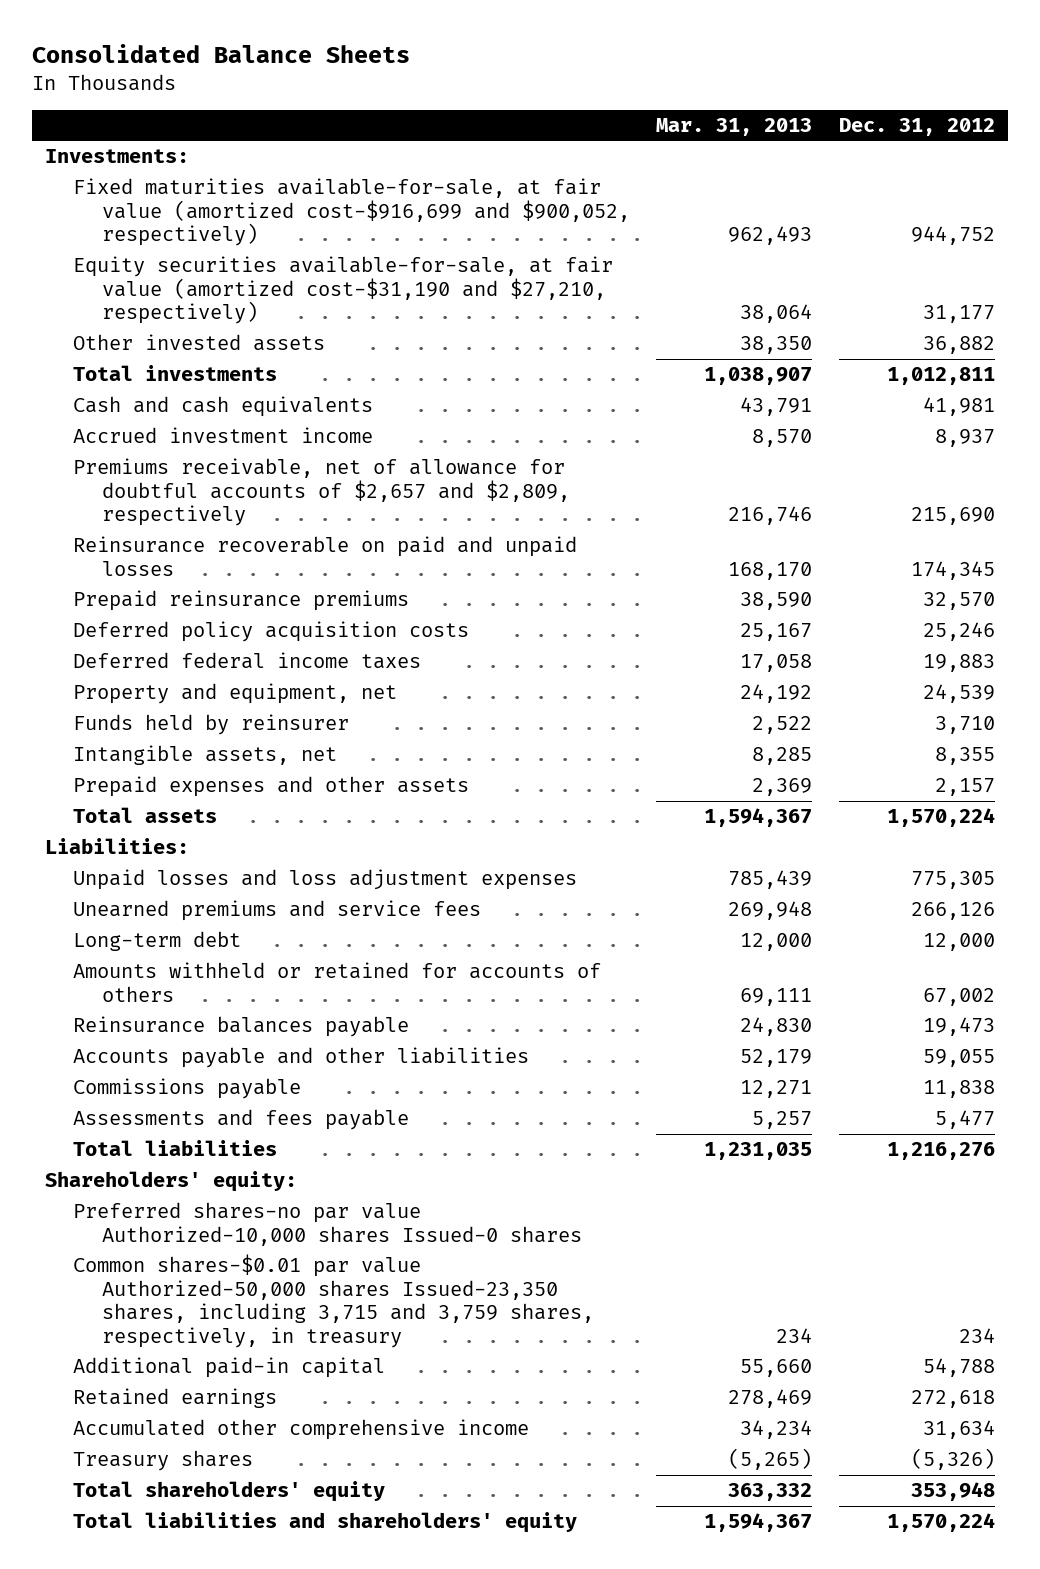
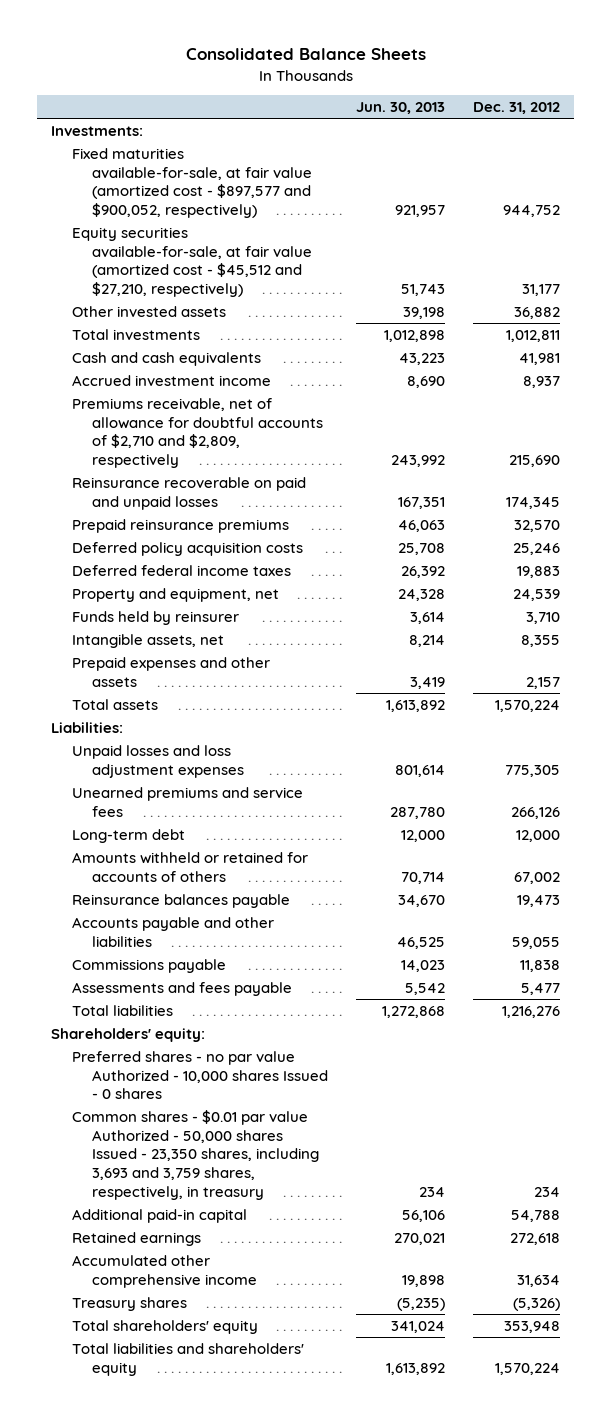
- | Mar. 31, 2013 | Dec. 31, 2012
+ | Jun. 30, 2013 | Dec. 31, 2012
- Fixed maturities available-for-sale, at fair value (amortized cost-$916,699 and $900,052, respectively) | 962,493 | 944,752
- Equity securities available-for-sale, at fair value (amortized cost-$31,190 and $27,210, respectively) | 38,064 | 31,177
+ Fixed maturities available-for-sale, at fair value (amortized cost - $897,577 and $900,052, respectively) | 921,957 | 944,752
+ Equity securities available-for-sale, at fair value (amortized cost - $45,512 and $27,210, respectively) | 51,743 | 31,177
- Premiums receivable, net of allowance for doubtful accounts of $2,657 and $2,809, respectively | 216,746 | 215,690
+ Premiums receivable, net of allowance for doubtful accounts of $2,710 and $2,809, respectively | 243,992 | 215,690
- Preferred shares-no par value Authorized-10,000 shares Issued-0 shares
- Common shares-$0.01 par value Authorized-50,000 shares Issued-23,350 shares, including 3,715 and 3,759 shares, respectively, in treasury | 234 | 234
+ Preferred shares - no par value Authorized - 10,000 shares Issued - 0 shares
+ Common shares - $0.01 par value Authorized - 50,000 shares Issued - 23,350 shares, including 3,693 and 3,759 shares, respectively, in treasury | 234 | 234

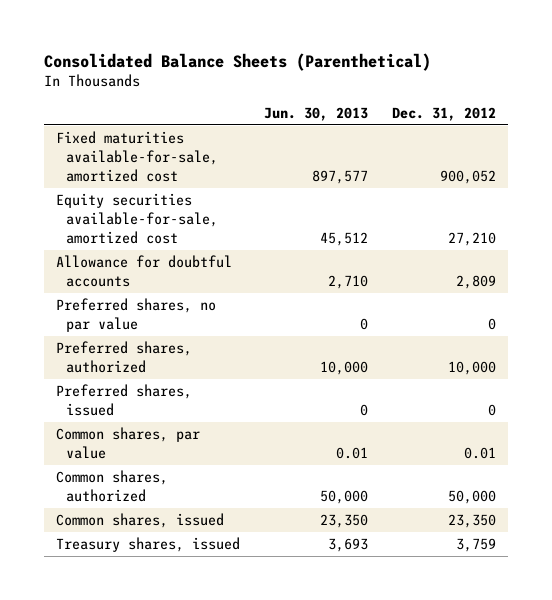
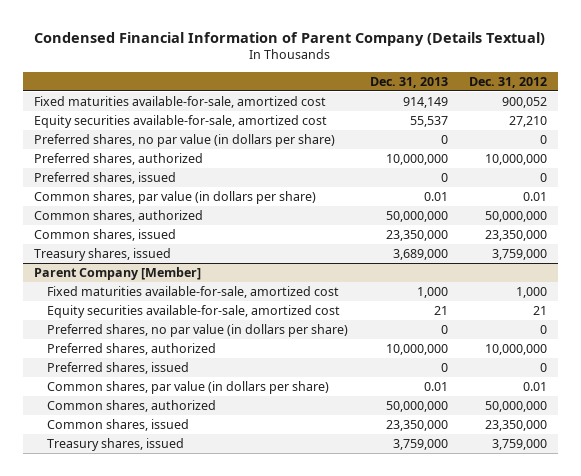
- Consolidated Balance Sheets (Parenthetical)
+ Condensed Financial Information of Parent Company (Details Textual)
- | Jun. 30, 2013 | Dec. 31, 2012
+ | Dec. 31, 2013 | Dec. 31, 2012
- Allowance for doubtful accounts | 2,710 | 2,809
- Preferred shares, no par value | 0 | 0
- Preferred shares, authorized | 10,000 | 10,000
+ Preferred shares, no par value (in dollars per share) | 0 | 0
+ Preferred shares, authorized | 10,000,000 | 10,000,000
- Common shares, par value | 0.01 | 0.01
- Common shares, authorized | 50,000 | 50,000
- Common shares, issued | 23,350 | 23,350
- Treasury shares, issued | 3,693 | 3,759
+ Common shares, par value (in dollars per share) | 0.01 | 0.01
+ Common shares, authorized | 50,000,000 | 50,000,000
+ Common shares, issued | 23,350,000 | 23,350,000
+ Treasury shares, issued | 3,689,000 | 3,759,000
+ Parent Company [Member]
+ Fixed maturities available-for-sale, amortized cost | 1,000 | 1,000
+ Equity securities available-for-sale, amortized cost | 21 | 21
+ Preferred shares, no par value (in dollars per share) | 0 | 0
+ Preferred shares, authorized | 10,000,000 | 10,000,000
+ Preferred shares, issued | 0 | 0
+ Common shares, par value (in dollars per share) | 0.01 | 0.01
+ Common shares, authorized | 50,000,000 | 50,000,000
+ Common shares, issued | 23,350,000 | 23,350,000
+ Treasury shares, issued | 3,759,000 | 3,759,000

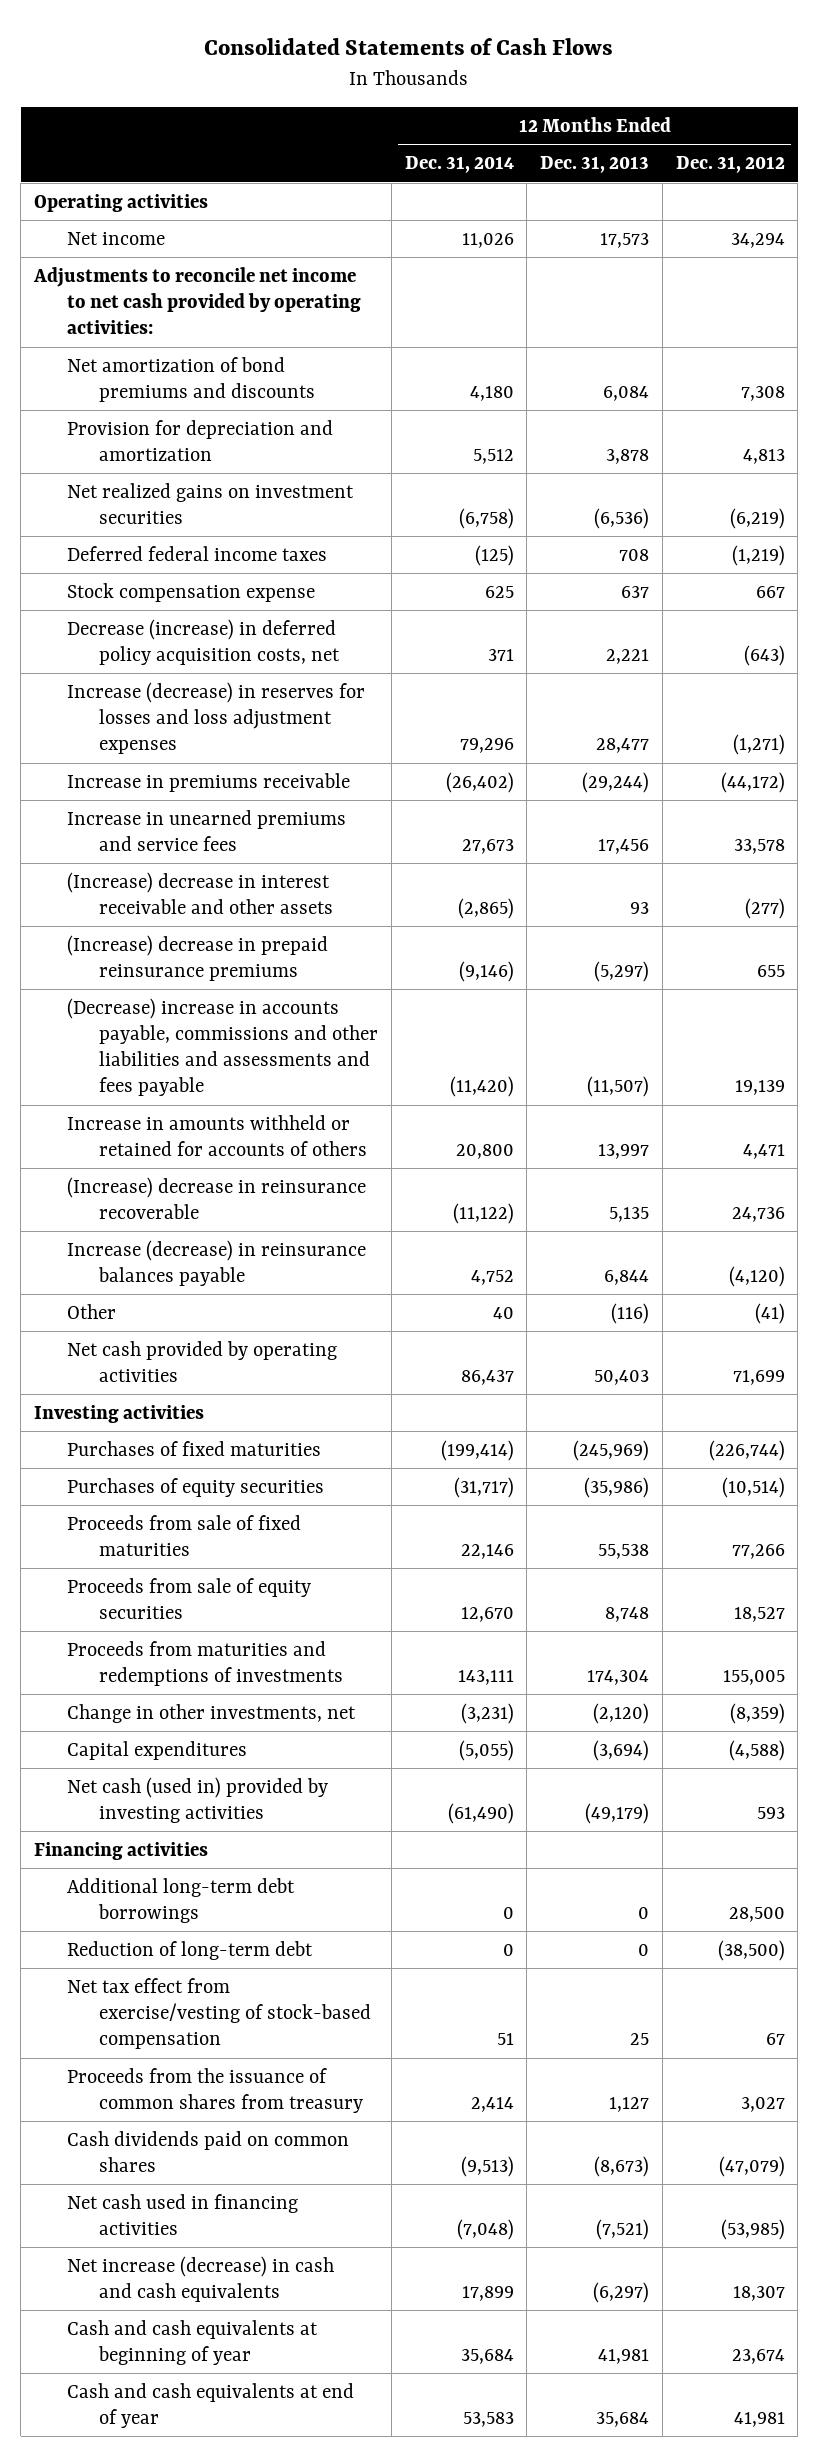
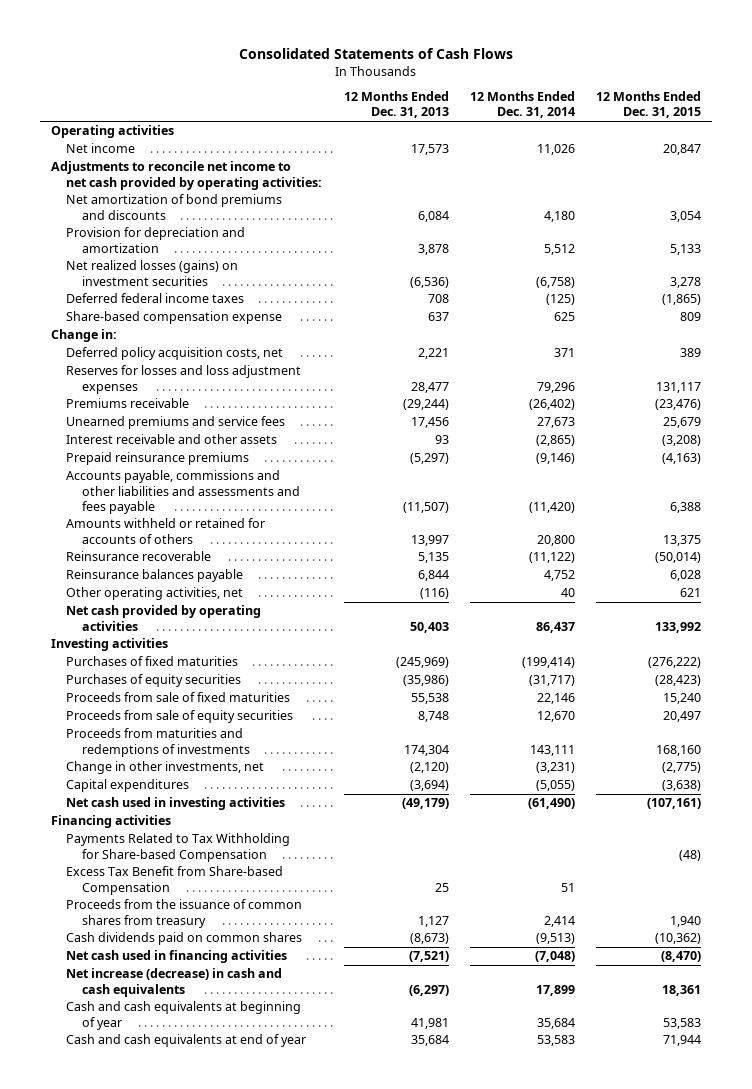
- | 12 Months Ended Dec. 31, 2014 | 12 Months Ended Dec. 31, 2013 | 12 Months Ended Dec. 31, 2012
+ | 12 Months Ended Dec. 31, 2013 | 12 Months Ended Dec. 31, 2014 | 12 Months Ended Dec. 31, 2015
- Net realized gains on investment securities | (6,758) | (6,536) | (6,219)
+ Net realized losses (gains) on investment securities | (6,536) | (6,758) | 3,278
- Stock compensation expense | 625 | 637 | 667
- Decrease (increase) in deferred policy acquisition costs, net | 371 | 2,221 | (643)
- Increase (decrease) in reserves for losses and loss adjustment expenses | 79,296 | 28,477 | (1,271)
- Increase in premiums receivable | (26,402) | (29,244) | (44,172)
- Increase in unearned premiums and service fees | 27,673 | 17,456 | 33,578
- (Increase) decrease in interest receivable and other assets | (2,865) | 93 | (277)
- (Increase) decrease in prepaid reinsurance premiums | (9,146) | (5,297) | 655
- (Decrease) increase in accounts payable, commissions and other liabilities and assessments and fees payable | (11,420) | (11,507) | 19,139
- Increase in amounts withheld or retained for accounts of others | 20,800 | 13,997 | 4,471
- (Increase) decrease in reinsurance recoverable | (11,122) | 5,135 | 24,736
- Increase (decrease) in reinsurance balances payable | 4,752 | 6,844 | (4,120)
- Other | 40 | (116) | (41)
+ Share-based compensation expense | 637 | 625 | 809
+ Change in:
+ Deferred policy acquisition costs, net | 2,221 | 371 | 389
+ Reserves for losses and loss adjustment expenses | 28,477 | 79,296 | 131,117
+ Premiums receivable | (29,244) | (26,402) | (23,476)
+ Unearned premiums and service fees | 17,456 | 27,673 | 25,679
+ Interest receivable and other assets | 93 | (2,865) | (3,208)
+ Prepaid reinsurance premiums | (5,297) | (9,146) | (4,163)
+ Accounts payable, commissions and other liabilities and assessments and fees payable | (11,507) | (11,420) | 6,388
+ Amounts withheld or retained for accounts of others | 13,997 | 20,800 | 13,375
+ Reinsurance recoverable | 5,135 | (11,122) | (50,014)
+ Reinsurance balances payable | 6,844 | 4,752 | 6,028
+ Other operating activities, net | (116) | 40 | 621
- Net cash (used in) provided by investing activities | (61,490) | (49,179) | 593
+ Net cash used in investing activities | (49,179) | (61,490) | (107,161)
- Additional long-term debt borrowings | 0 | 0 | 28,500
- Reduction of long-term debt | 0 | 0 | (38,500)
- Net tax effect from exercise/vesting of stock-based compensation | 51 | 25 | 67
+ Payments Related to Tax Withholding for Share-based Compensation | | | (48)
+ Excess Tax Benefit from Share-based Compensation | 25 | 51 |

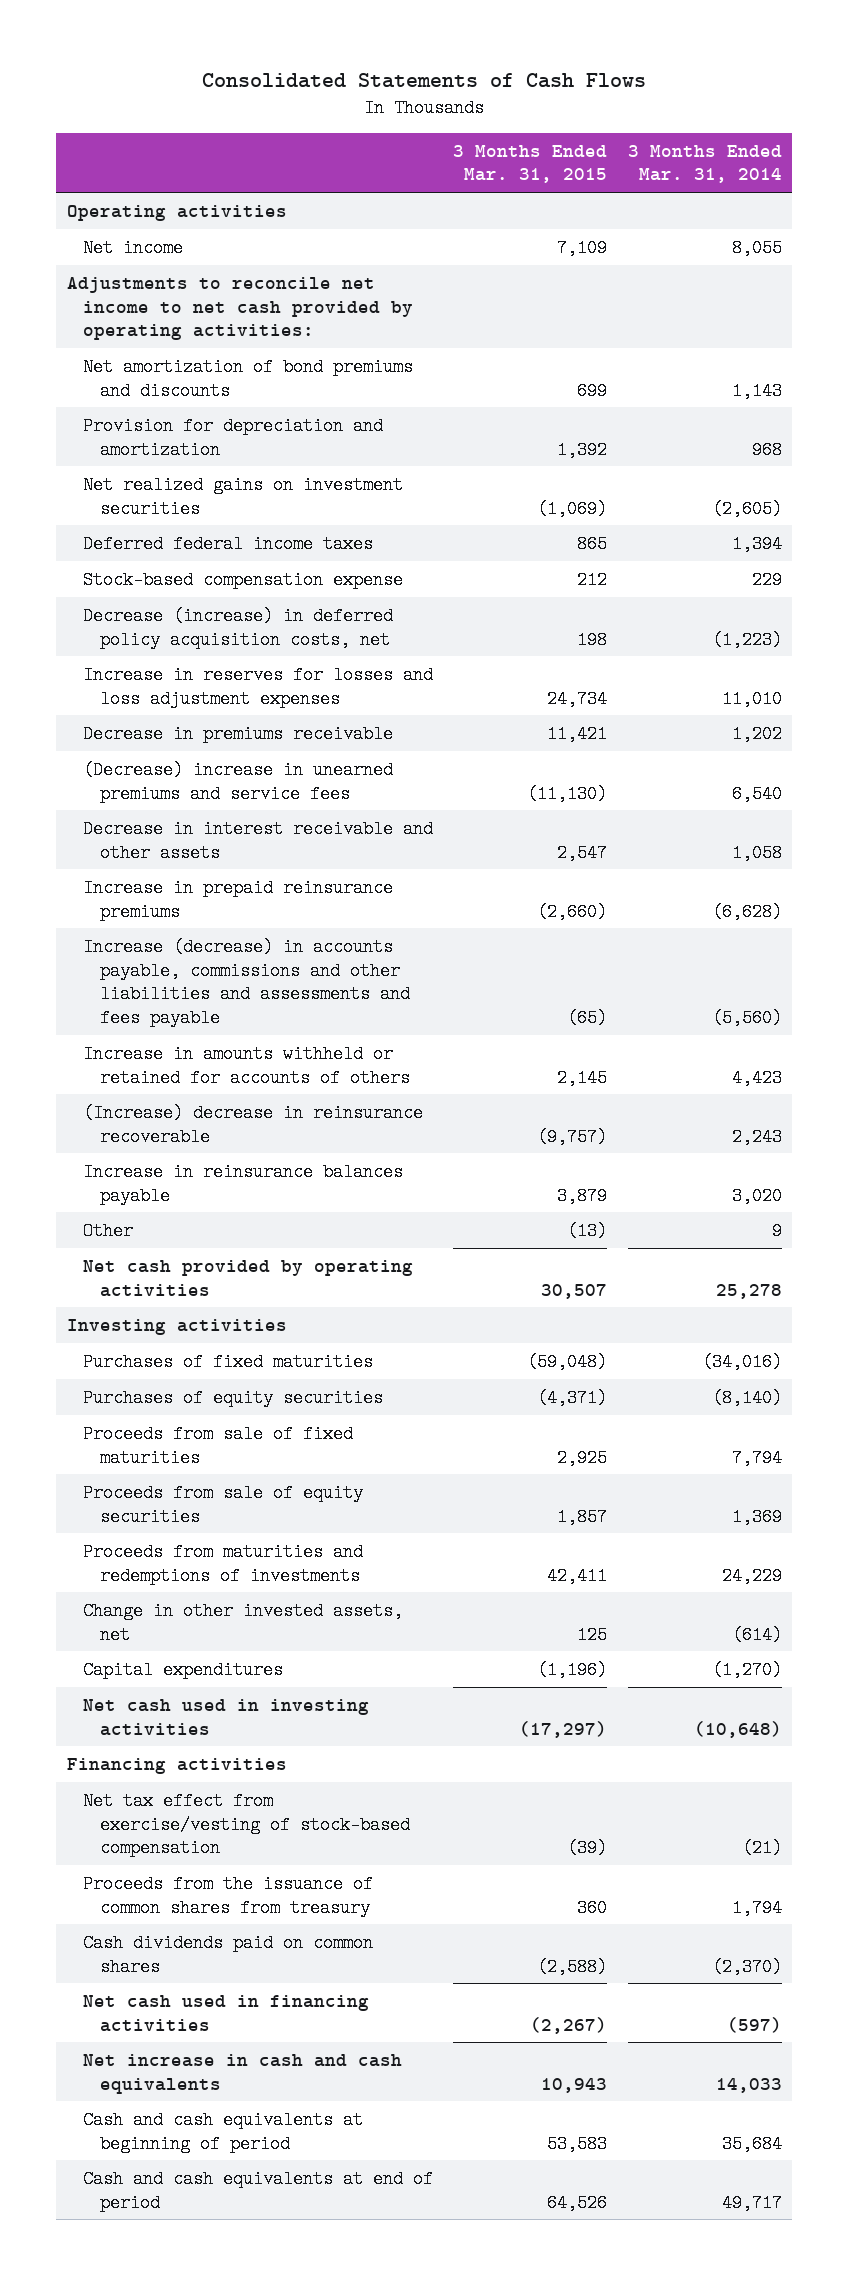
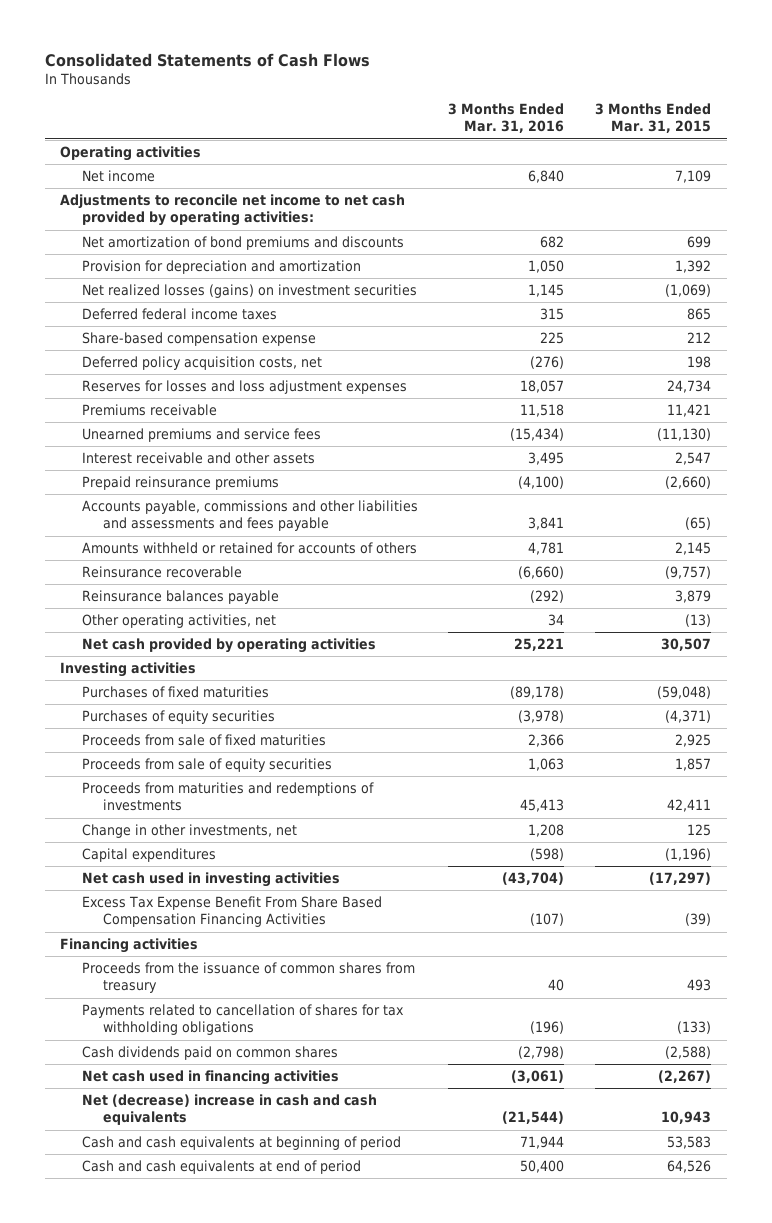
- | 3 Months Ended Mar. 31, 2015 | 3 Months Ended Mar. 31, 2014
+ | 3 Months Ended Mar. 31, 2016 | 3 Months Ended Mar. 31, 2015
- Net realized gains on investment securities | (1,069) | (2,605)
+ Net realized losses (gains) on investment securities | 1,145 | (1,069)
- Stock-based compensation expense | 212 | 229
- Decrease (increase) in deferred policy acquisition costs, net | 198 | (1,223)
- Increase in reserves for losses and loss adjustment expenses | 24,734 | 11,010
- Decrease in premiums receivable | 11,421 | 1,202
- (Decrease) increase in unearned premiums and service fees | (11,130) | 6,540
- Decrease in interest receivable and other assets | 2,547 | 1,058
- Increase in prepaid reinsurance premiums | (2,660) | (6,628)
- Increase (decrease) in accounts payable, commissions and other liabilities and assessments and fees payable | (65) | (5,560)
- Increase in amounts withheld or retained for accounts of others | 2,145 | 4,423
- (Increase) decrease in reinsurance recoverable | (9,757) | 2,243
- Increase in reinsurance balances payable | 3,879 | 3,020
- Other | (13) | 9
+ Share-based compensation expense | 225 | 212
+ Deferred policy acquisition costs, net | (276) | 198
+ Reserves for losses and loss adjustment expenses | 18,057 | 24,734
+ Premiums receivable | 11,518 | 11,421
+ Unearned premiums and service fees | (15,434) | (11,130)
+ Interest receivable and other assets | 3,495 | 2,547
+ Prepaid reinsurance premiums | (4,100) | (2,660)
+ Accounts payable, commissions and other liabilities and assessments and fees payable | 3,841 | (65)
+ Amounts withheld or retained for accounts of others | 4,781 | 2,145
+ Reinsurance recoverable | (6,660) | (9,757)
+ Reinsurance balances payable | (292) | 3,879
+ Other operating activities, net | 34 | (13)
- Change in other invested assets, net | 125 | (614)
+ Change in other investments, net | 1,208 | 125
+ Excess Tax Expense Benefit From Share Based Compensation Financing Activities | (107) | (39)
- Net tax effect from exercise/vesting of stock-based compensation | (39) | (21)
- Proceeds from the issuance of common shares from treasury | 360 | 1,794
+ Proceeds from the issuance of common shares from treasury | 40 | 493
+ Payments related to cancellation of shares for tax withholding obligations | (196) | (133)
- Net increase in cash and cash equivalents | 10,943 | 14,033
+ Net (decrease) increase in cash and cash equivalents | (21,544) | 10,943

